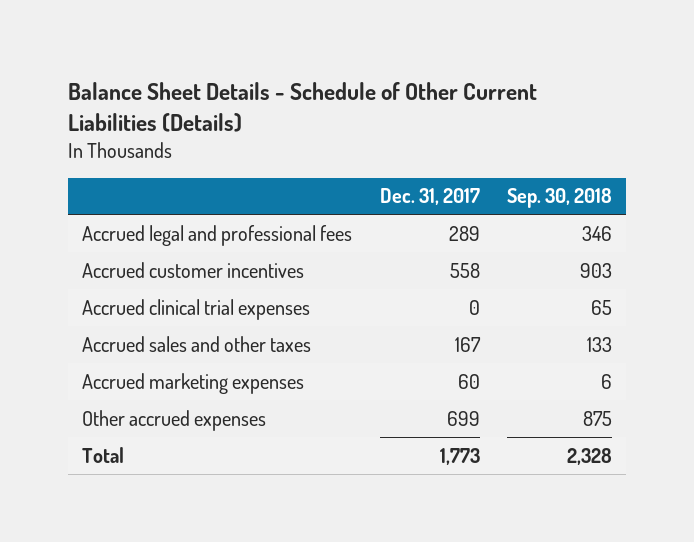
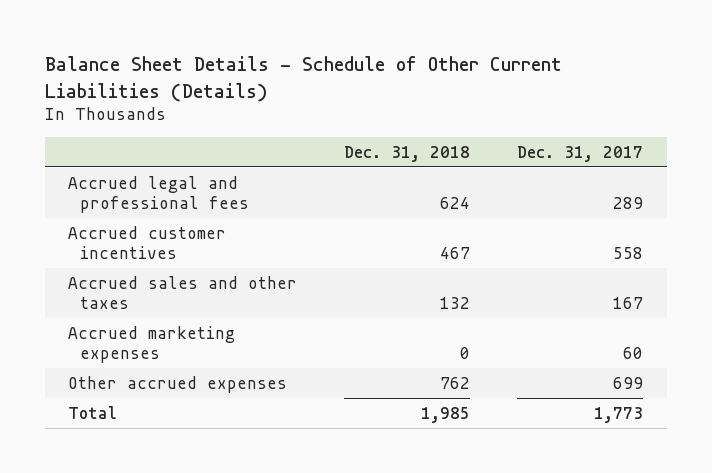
- | Dec. 31, 2017 | Sep. 30, 2018
+ | Dec. 31, 2018 | Dec. 31, 2017
- Accrued clinical trial expenses | 0 | 65

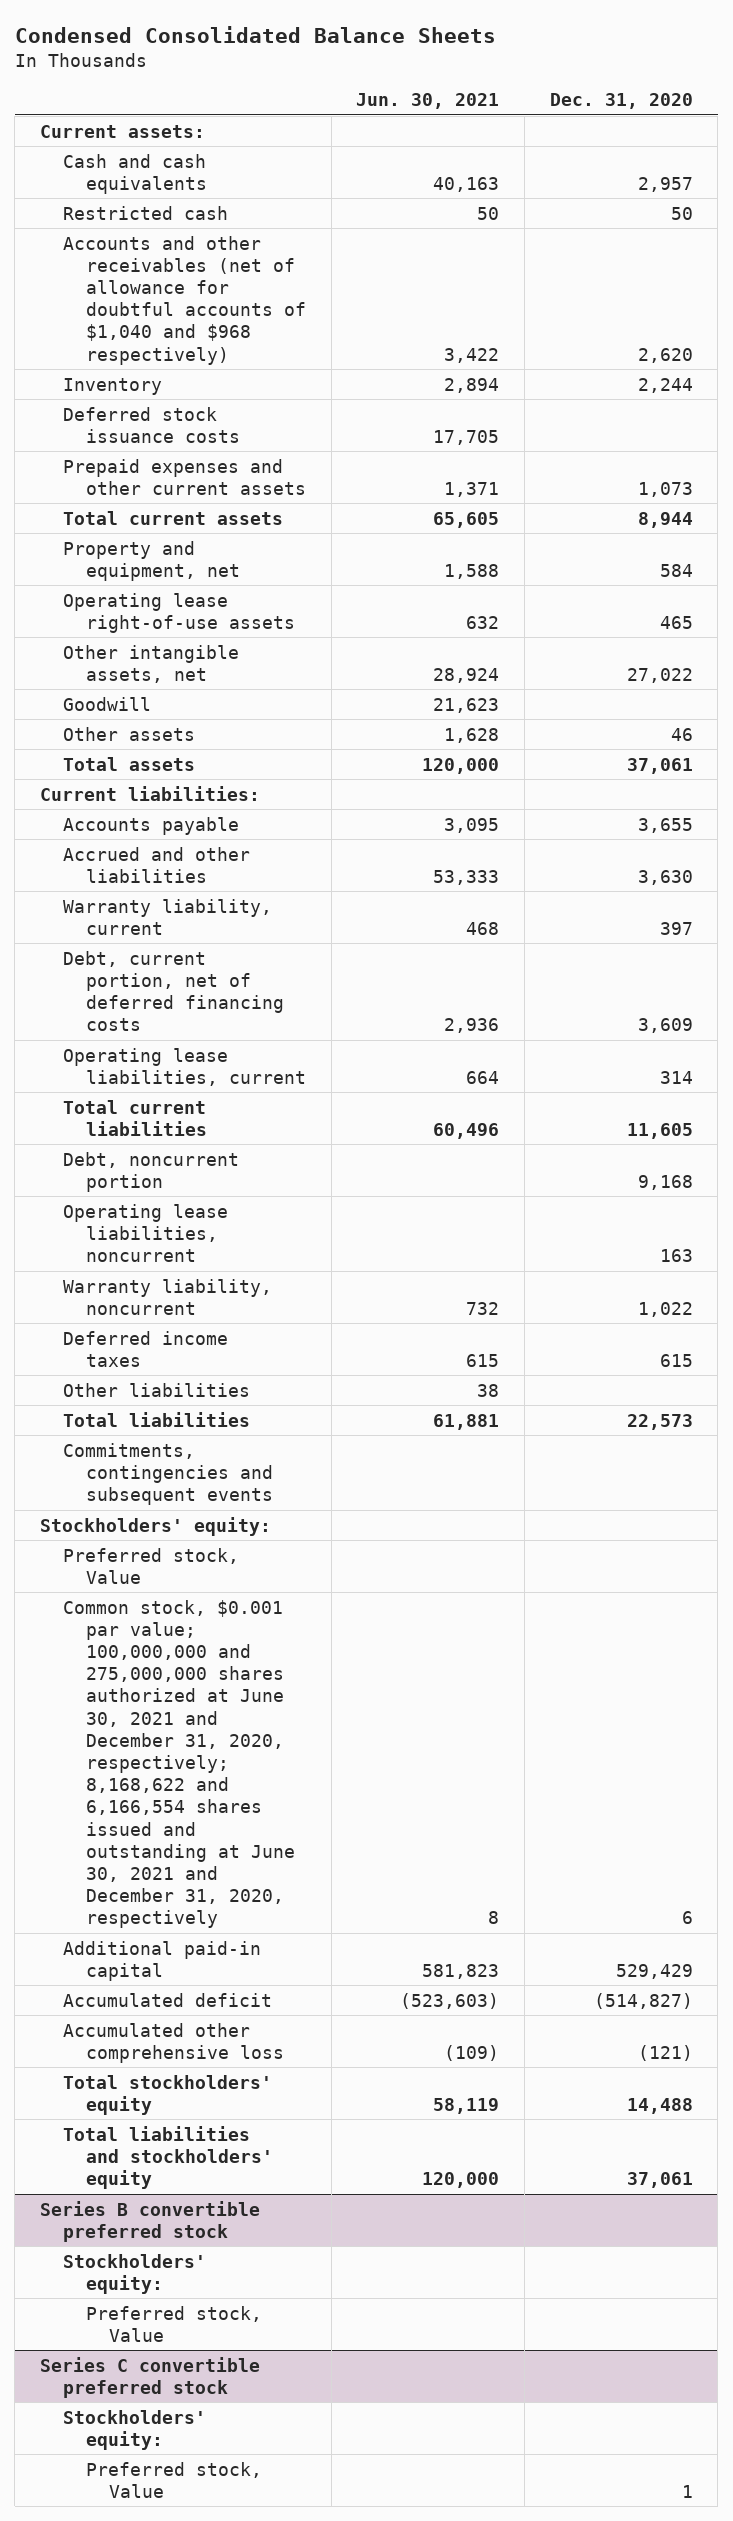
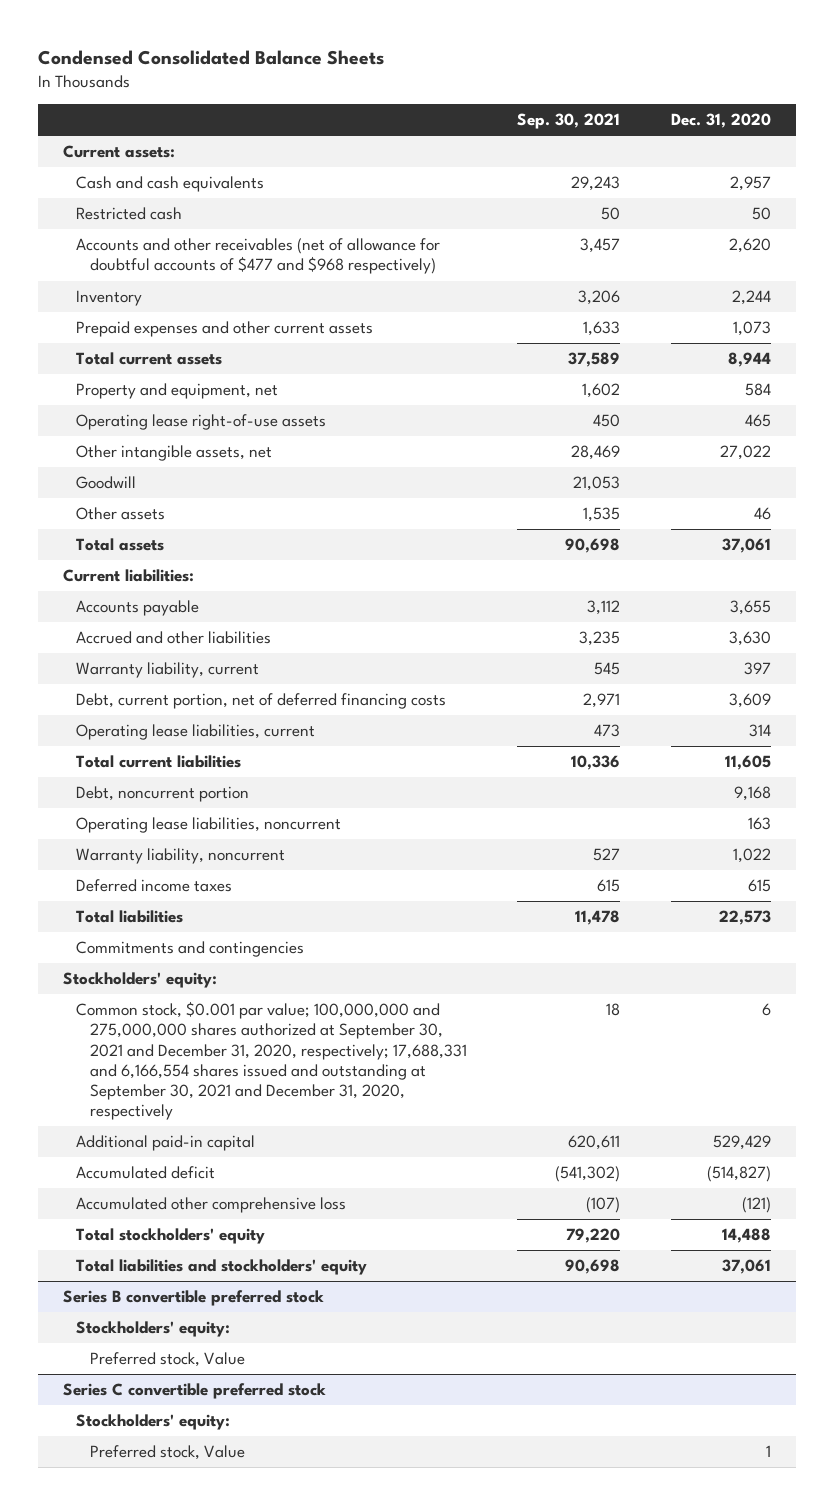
- | Jun. 30, 2021 | Dec. 31, 2020
+ | Sep. 30, 2021 | Dec. 31, 2020
- Accounts and other receivables (net of allowance for doubtful accounts of $1,040 and $968 respectively) | 3,422 | 2,620
+ Accounts and other receivables (net of allowance for doubtful accounts of $477 and $968 respectively) | 3,457 | 2,620
- Deferred stock issuance costs | 17,705 |
- Other liabilities | 38 |
- Commitments, contingencies and subsequent events
+ Commitments and contingencies
- Preferred stock, Value
- Common stock, $0.001 par value; 100,000,000 and 275,000,000 shares authorized at June 30, 2021 and December 31, 2020, respectively; 8,168,622 and 6,166,554 shares issued and outstanding at June 30, 2021 and December 31, 2020, respectively | 8 | 6
+ Common stock, $0.001 par value; 100,000,000 and 275,000,000 shares authorized at September 30, 2021 and December 31, 2020, respectively; 17,688,331 and 6,166,554 shares issued and outstanding at September 30, 2021 and December 31, 2020, respectively | 18 | 6

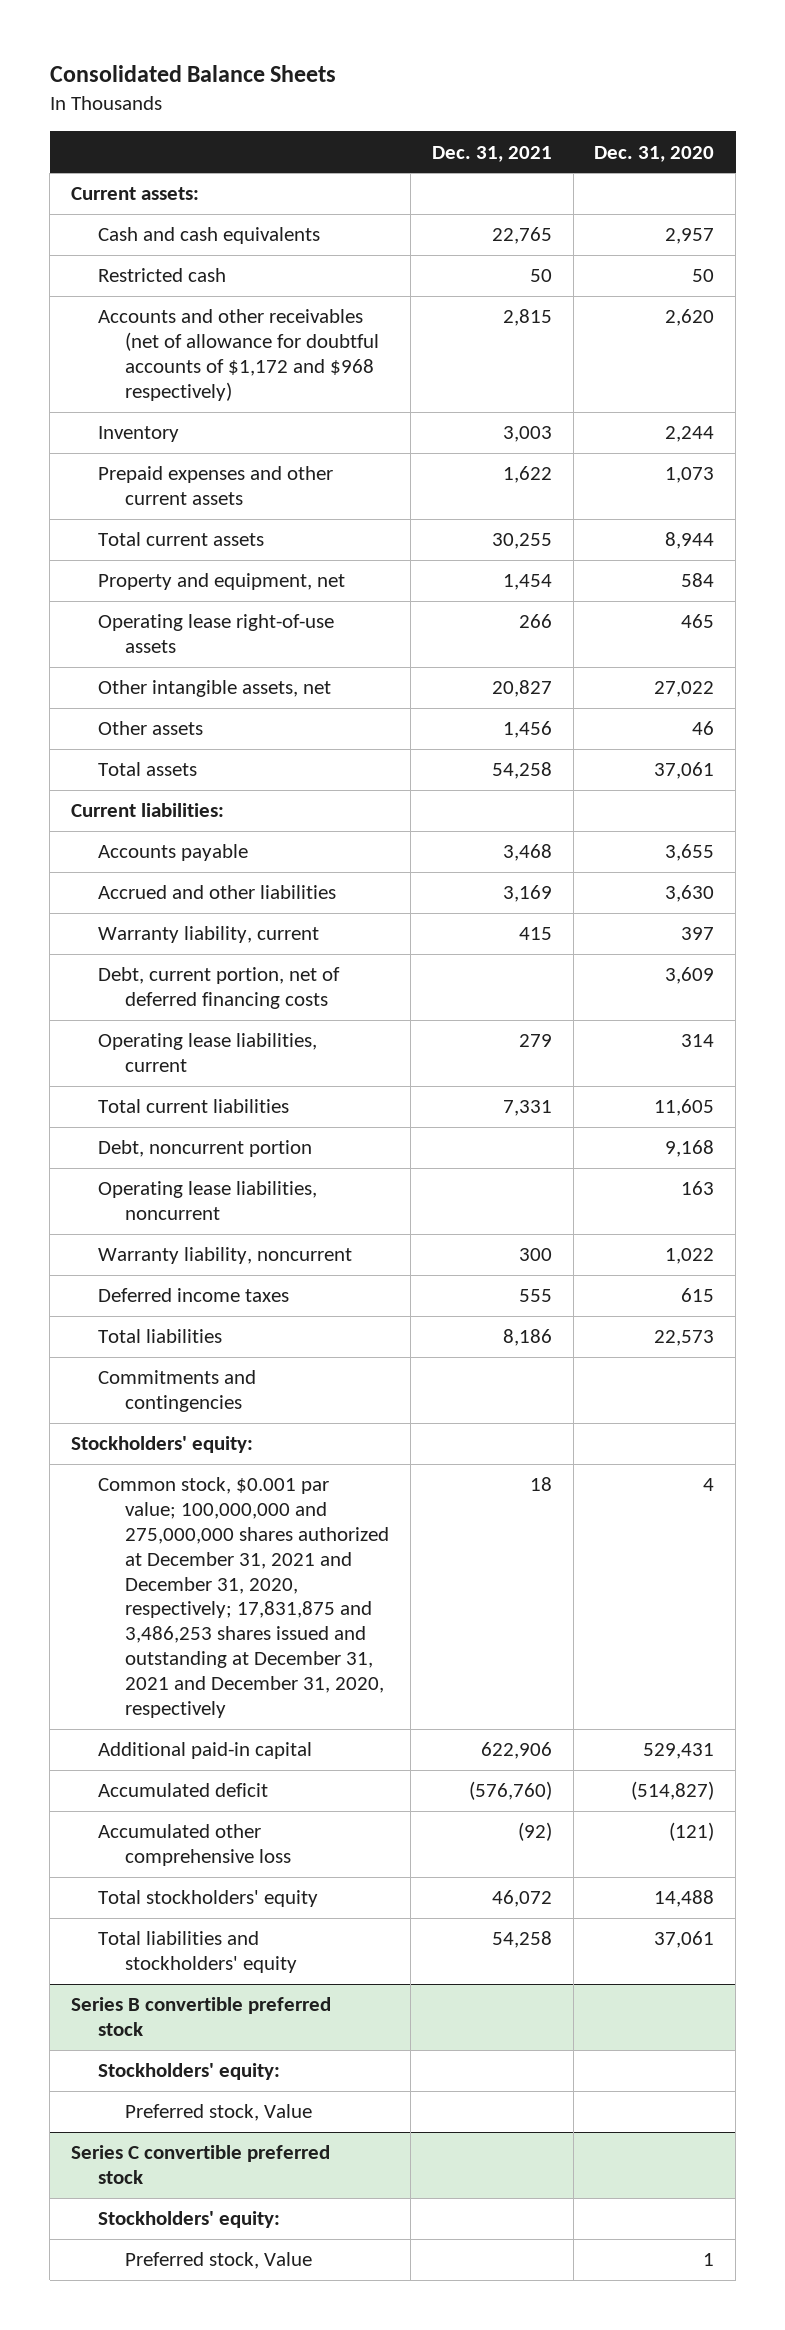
- Condensed Consolidated Balance Sheets
+ Consolidated Balance Sheets
- | Sep. 30, 2021 | Dec. 31, 2020
+ | Dec. 31, 2021 | Dec. 31, 2020
- Accounts and other receivables (net of allowance for doubtful accounts of $477 and $968 respectively) | 3,457 | 2,620
+ Accounts and other receivables (net of allowance for doubtful accounts of $1,172 and $968 respectively) | 2,815 | 2,620
- Goodwill | 21,053 |
- Common stock, $0.001 par value; 100,000,000 and 275,000,000 shares authorized at September 30, 2021 and December 31, 2020, respectively; 17,688,331 and 6,166,554 shares issued and outstanding at September 30, 2021 and December 31, 2020, respectively | 18 | 6
- Additional paid-in capital | 620,611 | 529,429
+ Common stock, $0.001 par value; 100,000,000 and 275,000,000 shares authorized at December 31, 2021 and December 31, 2020, respectively; 17,831,875 and 3,486,253 shares issued and outstanding at December 31, 2021 and December 31, 2020, respectively | 18 | 4
+ Additional paid-in capital | 622,906 | 529,431

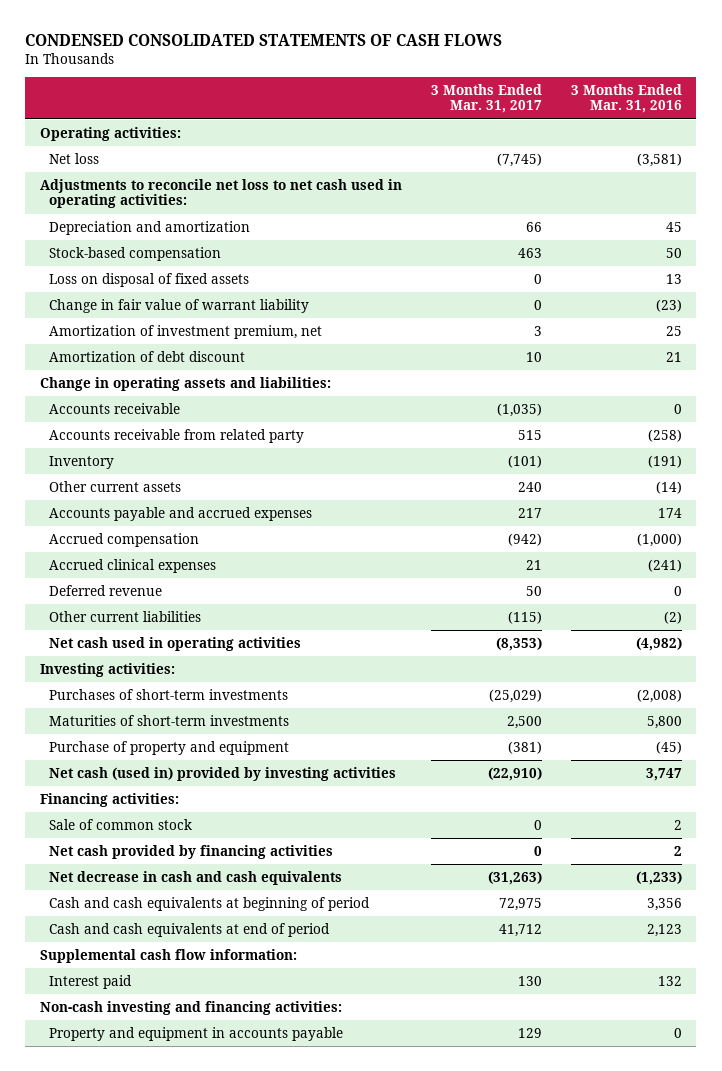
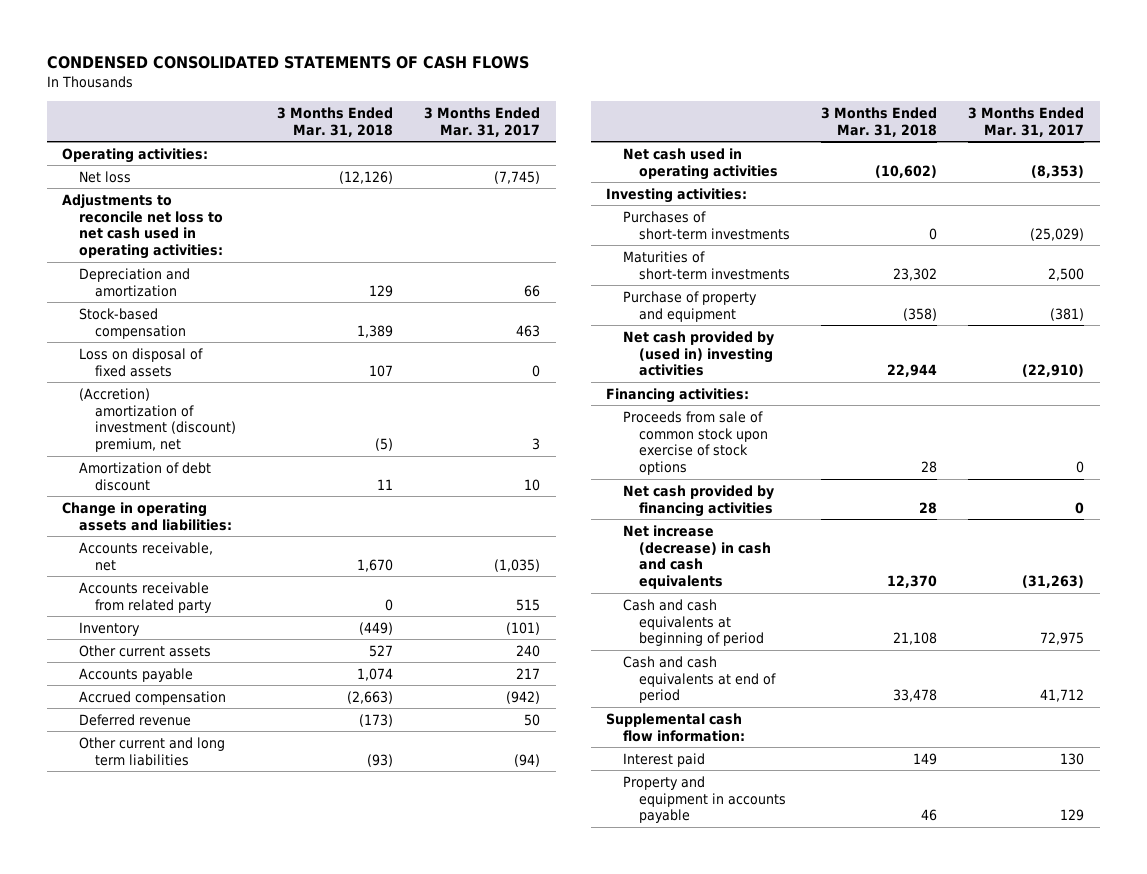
- | 3 Months Ended Mar. 31, 2017 | 3 Months Ended Mar. 31, 2016
+ | 3 Months Ended Mar. 31, 2018 | 3 Months Ended Mar. 31, 2017
- Change in fair value of warrant liability | 0 | (23)
- Amortization of investment premium, net | 3 | 25
+ (Accretion) amortization of investment (discount) premium, net | (5) | 3
- Accounts receivable | (1,035) | 0
+ Accounts receivable, net | 1,670 | (1,035)
- Accounts payable and accrued expenses | 217 | 174
+ Accounts payable | 1,074 | 217
- Accrued clinical expenses | 21 | (241)
- Other current liabilities | (115) | (2)
+ Other current and long term liabilities | (93) | (94)
- Net cash (used in) provided by investing activities | (22,910) | 3,747
+ Net cash provided by (used in) investing activities | 22,944 | (22,910)
- Sale of common stock | 0 | 2
+ Proceeds from sale of common stock upon exercise of stock options | 28 | 0
- Net decrease in cash and cash equivalents | (31,263) | (1,233)
+ Net increase (decrease) in cash and cash equivalents | 12,370 | (31,263)
- Non-cash investing and financing activities:

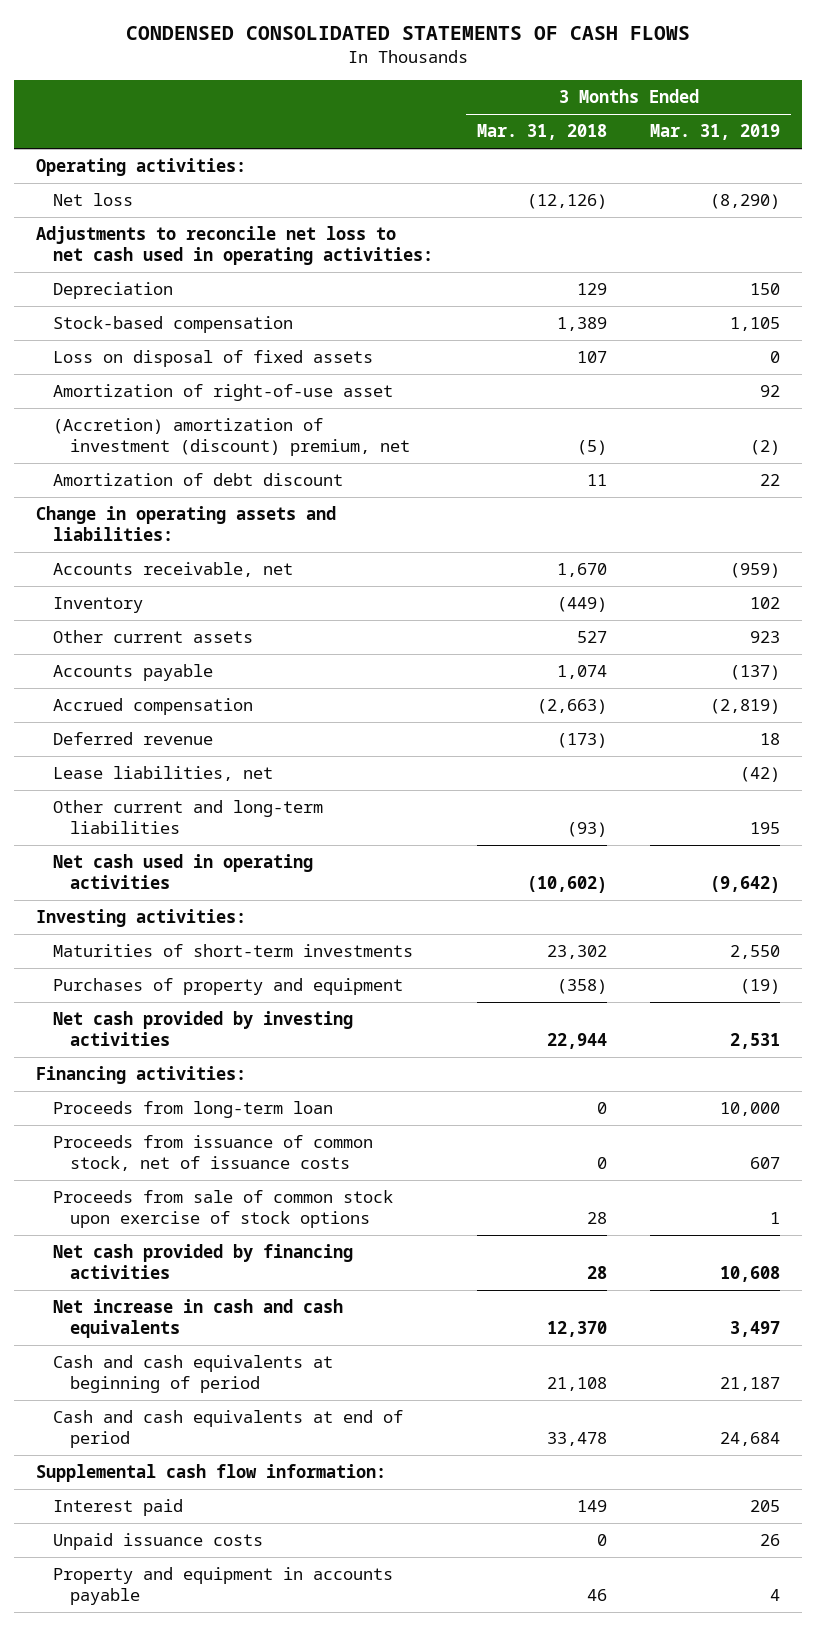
- | 3 Months Ended Mar. 31, 2018 | 3 Months Ended Mar. 31, 2017
+ | 3 Months Ended Mar. 31, 2018 | 3 Months Ended Mar. 31, 2019
- Depreciation and amortization | 129 | 66
+ Depreciation | 129 | 150
+ Amortization of right-of-use asset | | 92
- Accounts receivable from related party | 0 | 515
- Other current and long term liabilities | (93) | (94)
+ Lease liabilities, net | | (42)
+ Other current and long-term liabilities | (93) | 195
- Purchases of short-term investments | 0 | (25,029)
- Purchase of property and equipment | (358) | (381)
- Net cash provided by (used in) investing activities | 22,944 | (22,910)
+ Purchases of property and equipment | (358) | (19)
+ Net cash provided by investing activities | 22,944 | 2,531
+ Proceeds from long-term loan | 0 | 10,000
+ Proceeds from issuance of common stock, net of issuance costs | 0 | 607
- Net increase (decrease) in cash and cash equivalents | 12,370 | (31,263)
+ Net increase in cash and cash equivalents | 12,370 | 3,497
+ Unpaid issuance costs | 0 | 26

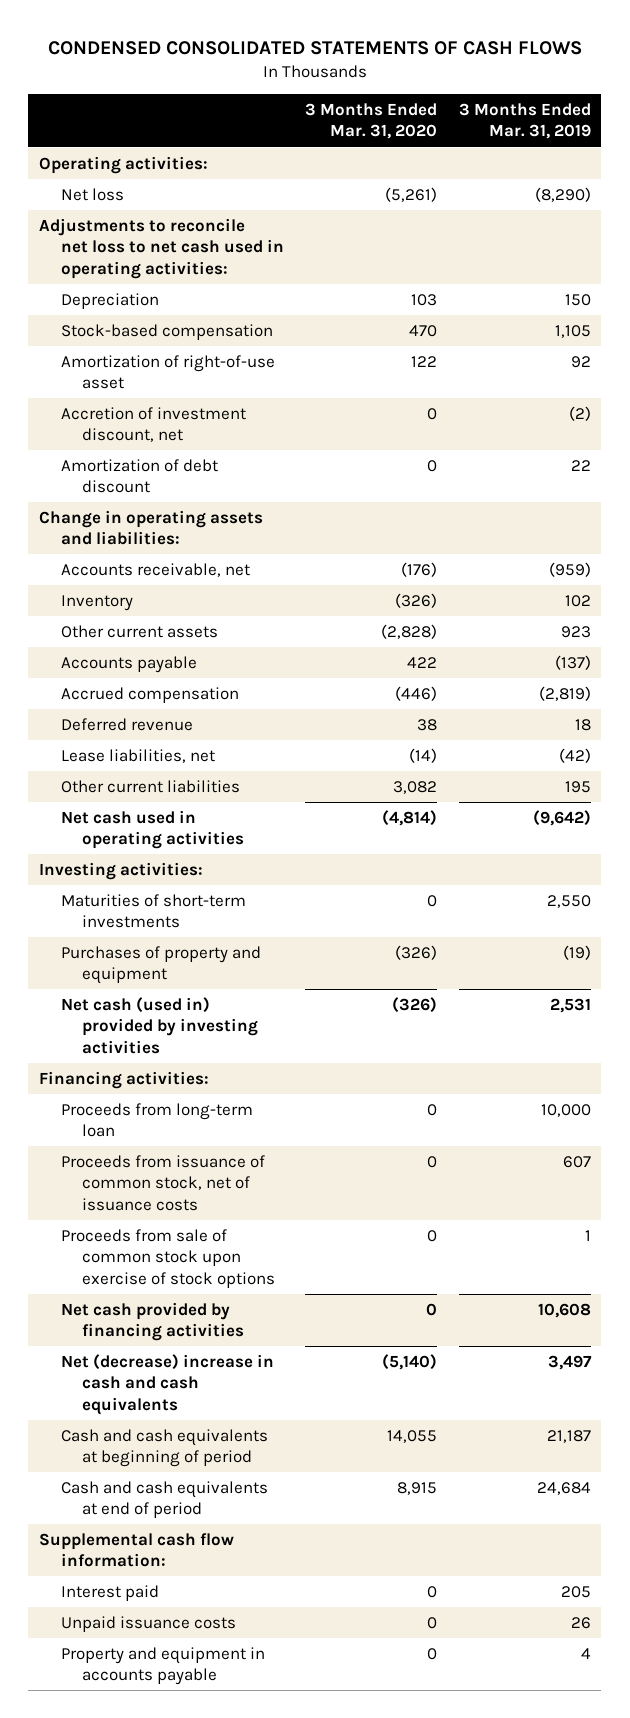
- | 3 Months Ended Mar. 31, 2018 | 3 Months Ended Mar. 31, 2019
+ | 3 Months Ended Mar. 31, 2020 | 3 Months Ended Mar. 31, 2019
- Loss on disposal of fixed assets | 107 | 0
- (Accretion) amortization of investment (discount) premium, net | (5) | (2)
+ Accretion of investment discount, net | 0 | (2)
- Other current and long-term liabilities | (93) | 195
+ Other current liabilities | 3,082 | 195
- Net cash provided by investing activities | 22,944 | 2,531
+ Net cash (used in) provided by investing activities | (326) | 2,531
- Net increase in cash and cash equivalents | 12,370 | 3,497
+ Net (decrease) increase in cash and cash equivalents | (5,140) | 3,497

